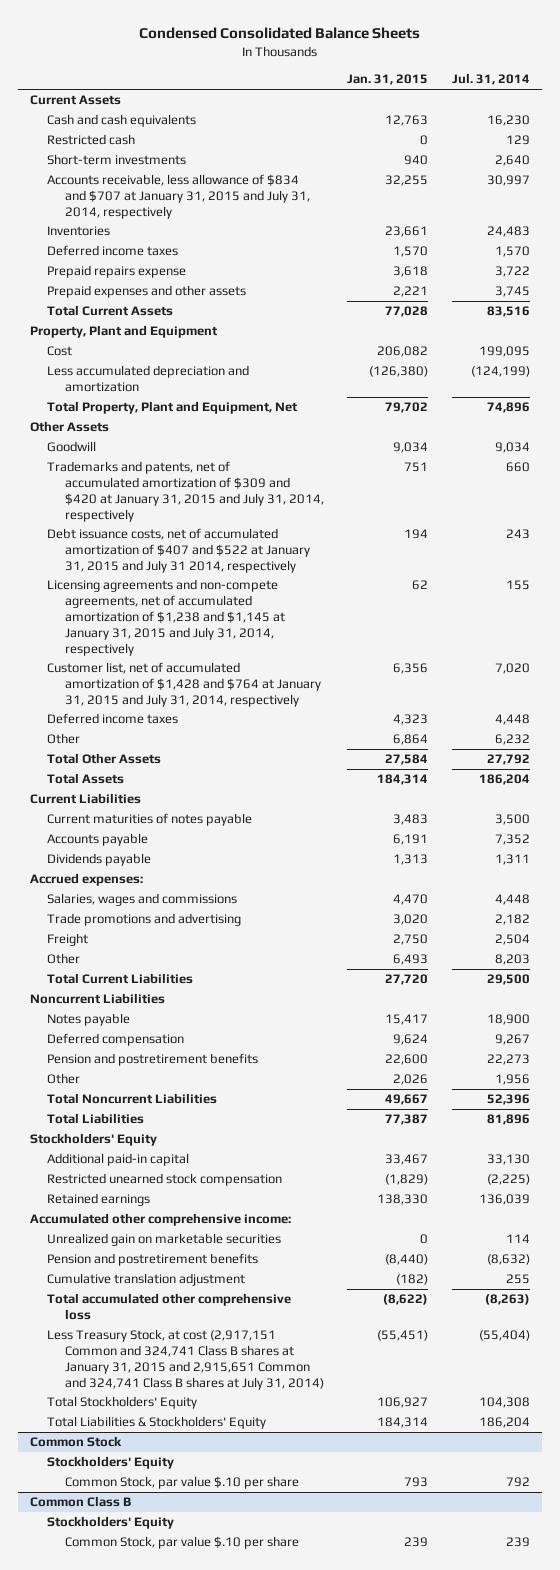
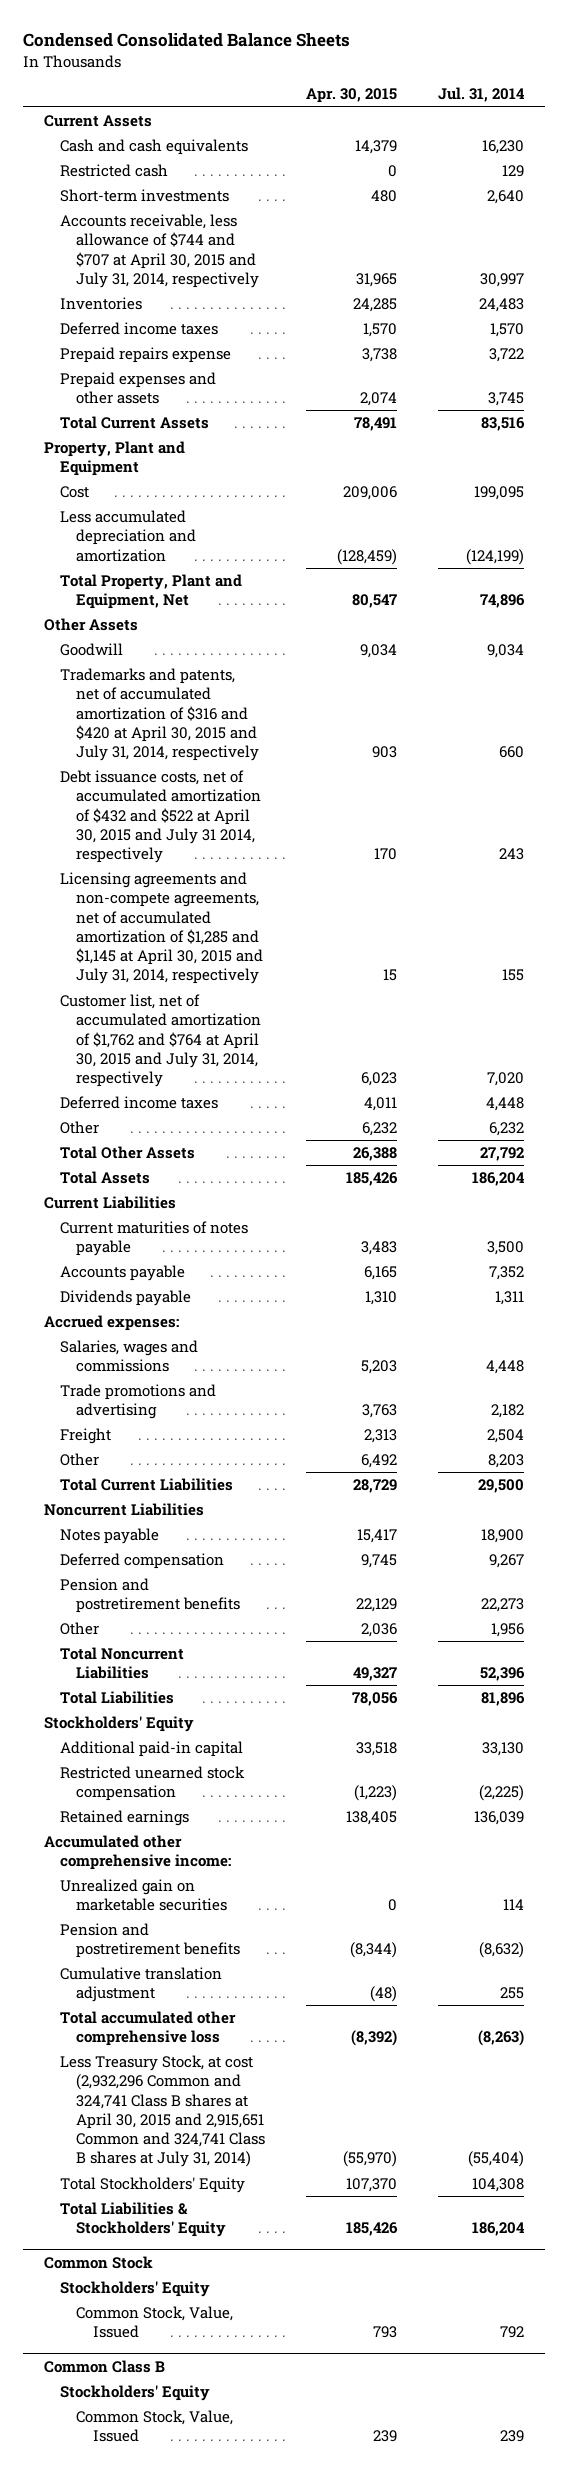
- | Jan. 31, 2015 | Jul. 31, 2014
+ | Apr. 30, 2015 | Jul. 31, 2014
- Accounts receivable, less allowance of $834 and $707 at January 31, 2015 and July 31, 2014, respectively | 32,255 | 30,997
+ Accounts receivable, less allowance of $744 and $707 at April 30, 2015 and July 31, 2014, respectively | 31,965 | 30,997
- Trademarks and patents, net of accumulated amortization of $309 and $420 at January 31, 2015 and July 31, 2014, respectively | 751 | 660
- Debt issuance costs, net of accumulated amortization of $407 and $522 at January 31, 2015 and July 31 2014, respectively | 194 | 243
- Licensing agreements and non-compete agreements, net of accumulated amortization of $1,238 and $1,145 at January 31, 2015 and July 31, 2014, respectively | 62 | 155
- Customer list, net of accumulated amortization of $1,428 and $764 at January 31, 2015 and July 31, 2014, respectively | 6,356 | 7,020
+ Trademarks and patents, net of accumulated amortization of $316 and $420 at April 30, 2015 and July 31, 2014, respectively | 903 | 660
+ Debt issuance costs, net of accumulated amortization of $432 and $522 at April 30, 2015 and July 31 2014, respectively | 170 | 243
+ Licensing agreements and non-compete agreements, net of accumulated amortization of $1,285 and $1,145 at April 30, 2015 and July 31, 2014, respectively | 15 | 155
+ Customer list, net of accumulated amortization of $1,762 and $764 at April 30, 2015 and July 31, 2014, respectively | 6,023 | 7,020
- Less Treasury Stock, at cost (2,917,151 Common and 324,741 Class B shares at January 31, 2015 and 2,915,651 Common and 324,741 Class B shares at July 31, 2014) | (55,451) | (55,404)
+ Less Treasury Stock, at cost (2,932,296 Common and 324,741 Class B shares at April 30, 2015 and 2,915,651 Common and 324,741 Class B shares at July 31, 2014) | (55,970) | (55,404)
@ Common Stock
- Common Stock, par value $.10 per share | 793 | 792
+ Common Stock, Value, Issued | 793 | 792
@ Common Class B
- Common Stock, par value $.10 per share | 239 | 239
+ Common Stock, Value, Issued | 239 | 239

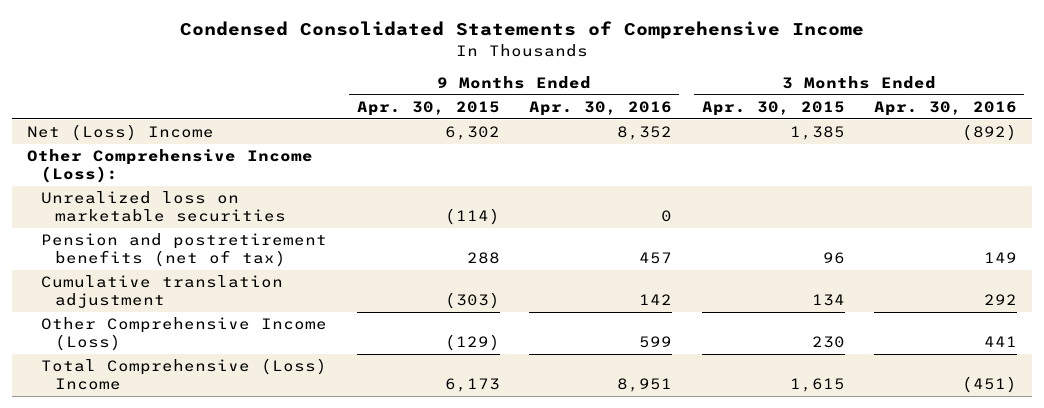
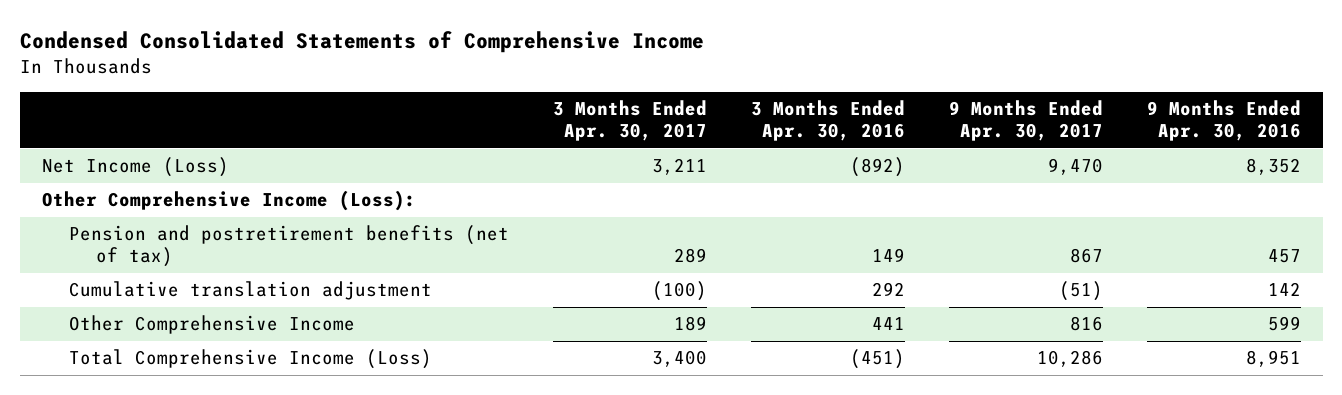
- | 9 Months Ended Apr. 30, 2015 | 9 Months Ended Apr. 30, 2016 | 3 Months Ended Apr. 30, 2015 | 3 Months Ended Apr. 30, 2016
+ | 3 Months Ended Apr. 30, 2017 | 3 Months Ended Apr. 30, 2016 | 9 Months Ended Apr. 30, 2017 | 9 Months Ended Apr. 30, 2016
- Net (Loss) Income | 6,302 | 8,352 | 1,385 | (892)
+ Net Income (Loss) | 3,211 | (892) | 9,470 | 8,352
- Unrealized loss on marketable securities | (114) | 0 | |
- Other Comprehensive Income (Loss) | (129) | 599 | 230 | 441
- Total Comprehensive (Loss) Income | 6,173 | 8,951 | 1,615 | (451)
+ Other Comprehensive Income | 189 | 441 | 816 | 599
+ Total Comprehensive Income (Loss) | 3,400 | (451) | 10,286 | 8,951

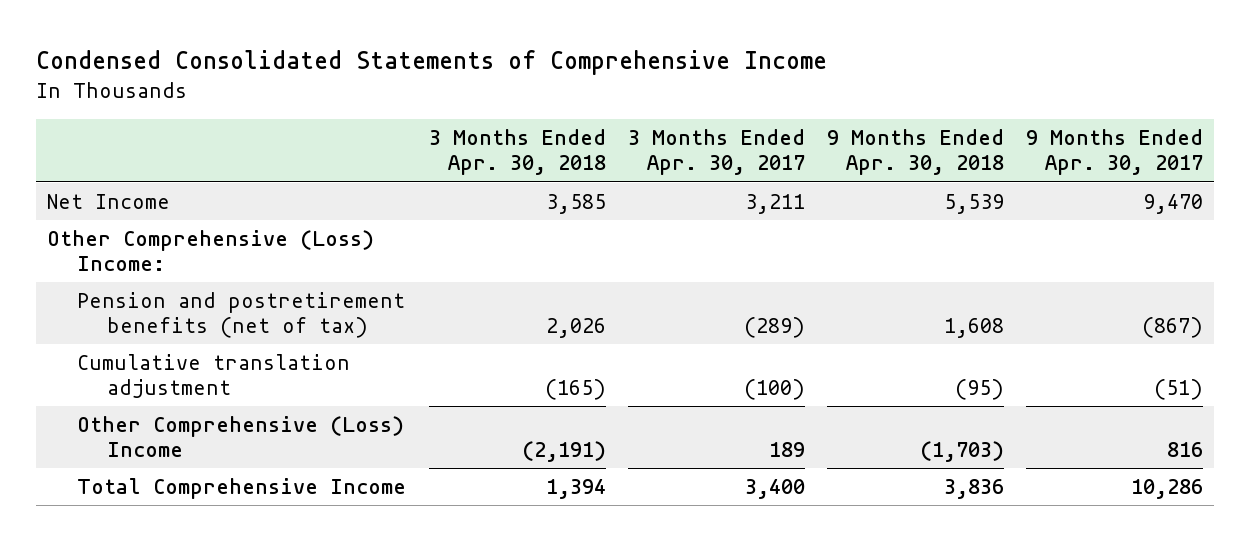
- | 3 Months Ended Apr. 30, 2017 | 3 Months Ended Apr. 30, 2016 | 9 Months Ended Apr. 30, 2017 | 9 Months Ended Apr. 30, 2016
+ | 3 Months Ended Apr. 30, 2018 | 3 Months Ended Apr. 30, 2017 | 9 Months Ended Apr. 30, 2018 | 9 Months Ended Apr. 30, 2017
- Net Income (Loss) | 3,211 | (892) | 9,470 | 8,352
- Other Comprehensive Income (Loss):
- Pension and postretirement benefits (net of tax) | 289 | 149 | 867 | 457
+ Net Income | 3,585 | 3,211 | 5,539 | 9,470
+ Other Comprehensive (Loss) Income:
+ Pension and postretirement benefits (net of tax) | 2,026 | (289) | 1,608 | (867)
- Other Comprehensive Income | 189 | 441 | 816 | 599
- Total Comprehensive Income (Loss) | 3,400 | (451) | 10,286 | 8,951
+ Other Comprehensive (Loss) Income | (2,191) | 189 | (1,703) | 816
+ Total Comprehensive Income | 1,394 | 3,400 | 3,836 | 10,286

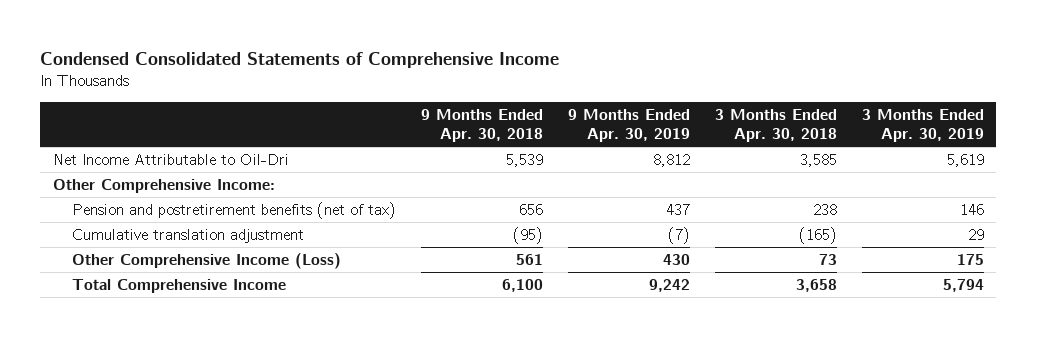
- | 3 Months Ended Apr. 30, 2018 | 3 Months Ended Apr. 30, 2017 | 9 Months Ended Apr. 30, 2018 | 9 Months Ended Apr. 30, 2017
+ | 9 Months Ended Apr. 30, 2018 | 9 Months Ended Apr. 30, 2019 | 3 Months Ended Apr. 30, 2018 | 3 Months Ended Apr. 30, 2019
- Net Income | 3,585 | 3,211 | 5,539 | 9,470
- Other Comprehensive (Loss) Income:
- Pension and postretirement benefits (net of tax) | 2,026 | (289) | 1,608 | (867)
+ Net Income Attributable to Oil-Dri | 5,539 | 8,812 | 3,585 | 5,619
+ Other Comprehensive Income:
+ Pension and postretirement benefits (net of tax) | 656 | 437 | 238 | 146
- Other Comprehensive (Loss) Income | (2,191) | 189 | (1,703) | 816
- Total Comprehensive Income | 1,394 | 3,400 | 3,836 | 10,286
+ Other Comprehensive Income (Loss) | 561 | 430 | 73 | 175
+ Total Comprehensive Income | 6,100 | 9,242 | 3,658 | 5,794

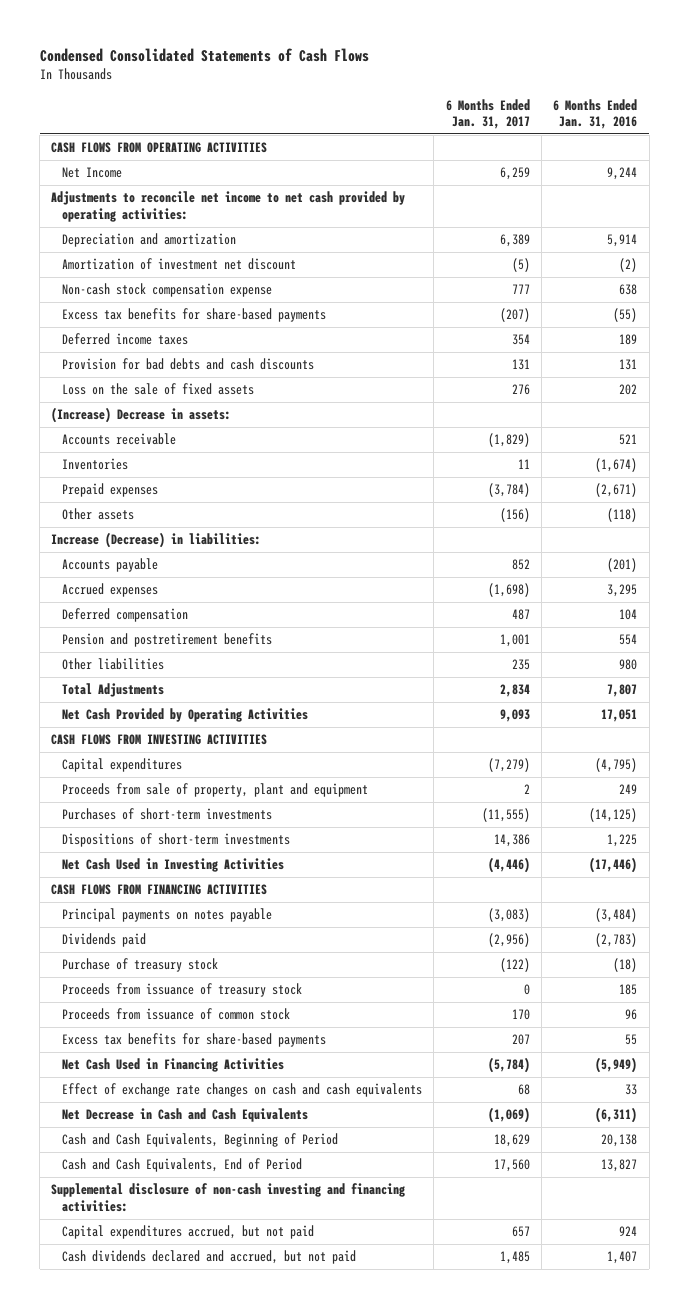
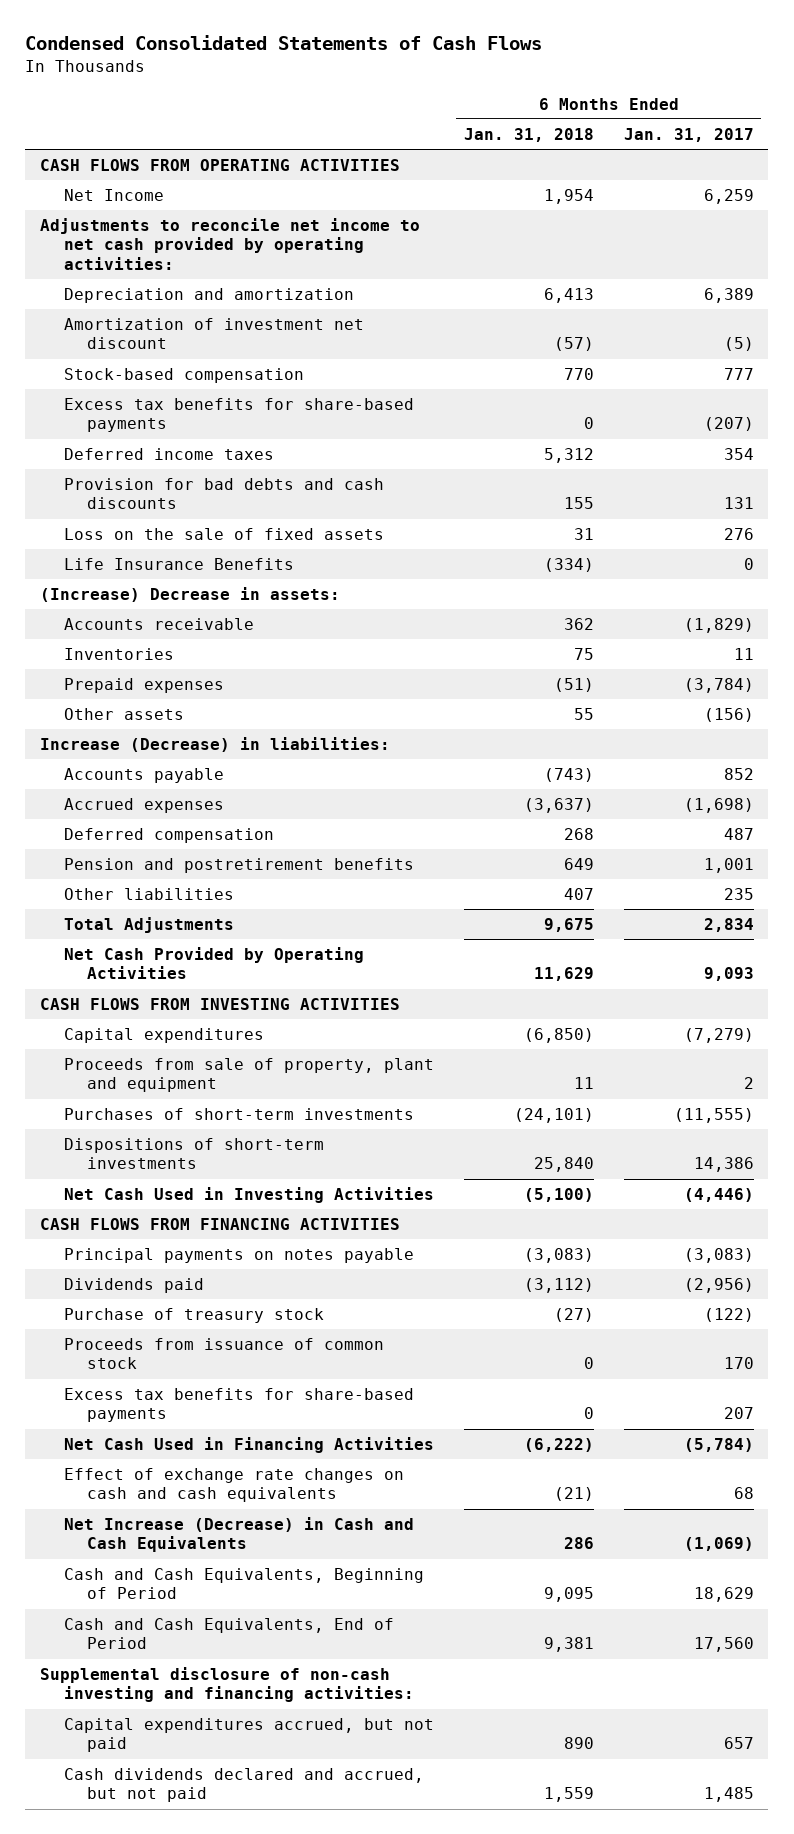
- | 6 Months Ended Jan. 31, 2017 | 6 Months Ended Jan. 31, 2016
+ | 6 Months Ended Jan. 31, 2018 | 6 Months Ended Jan. 31, 2017
- Non-cash stock compensation expense | 777 | 638
+ Stock-based compensation | 770 | 777
+ Life Insurance Benefits | (334) | 0
- Proceeds from issuance of treasury stock | 0 | 185
- Net Decrease in Cash and Cash Equivalents | (1,069) | (6,311)
+ Net Increase (Decrease) in Cash and Cash Equivalents | 286 | (1,069)

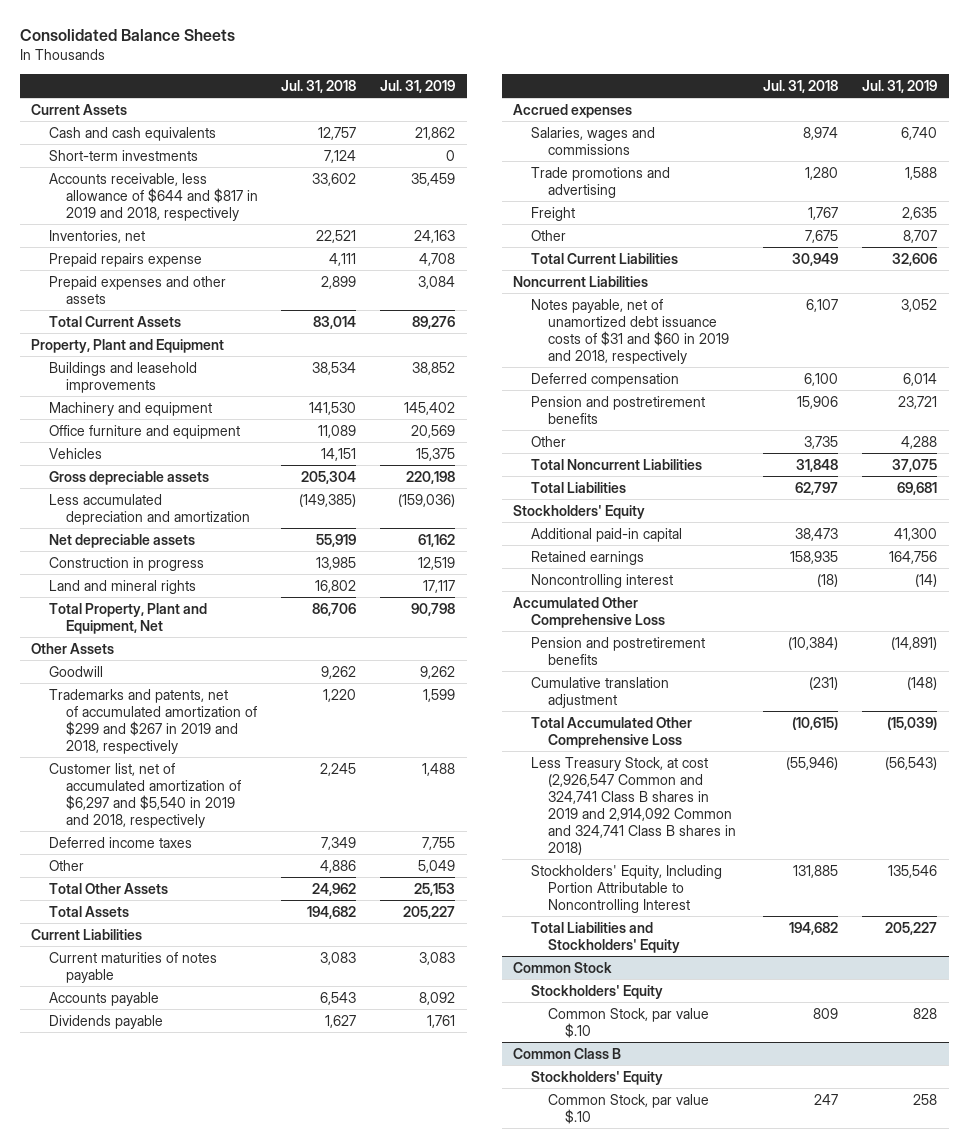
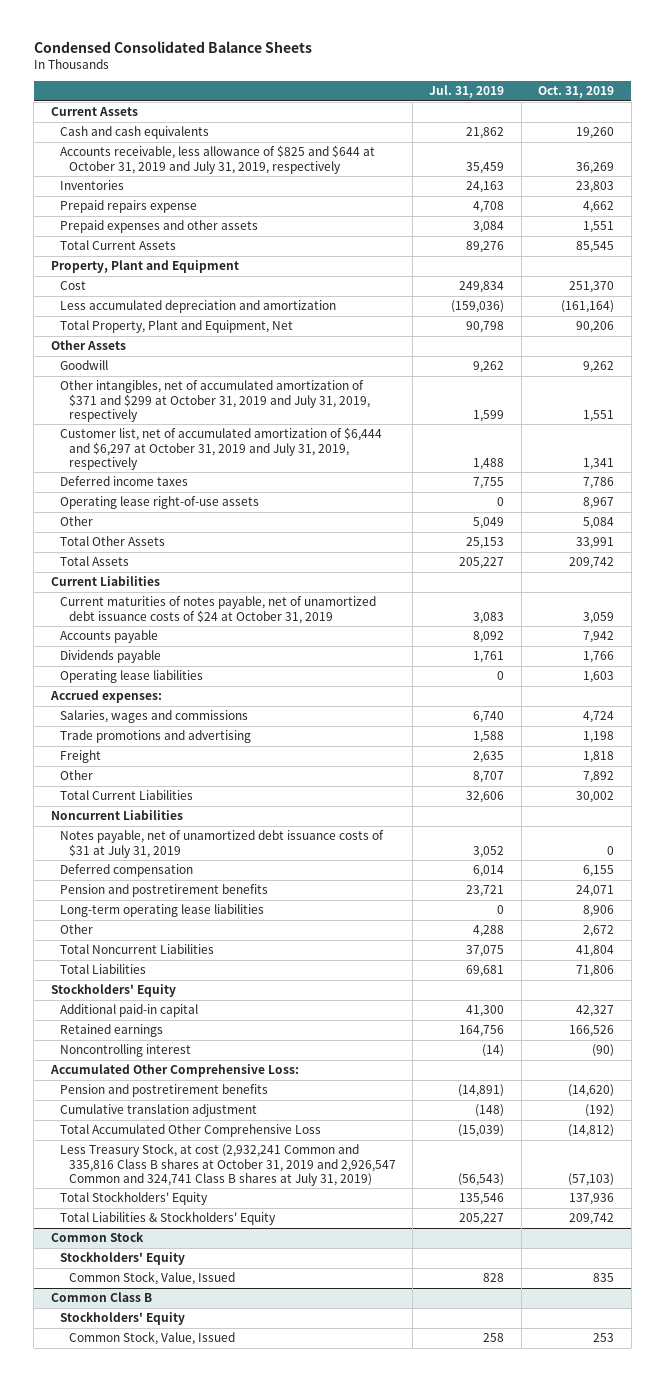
- Consolidated Balance Sheets
+ Condensed Consolidated Balance Sheets
- | Jul. 31, 2018 | Jul. 31, 2019
+ | Jul. 31, 2019 | Oct. 31, 2019
- Short-term investments | 7,124 | 0
- Accounts receivable, less allowance of $644 and $817 in 2019 and 2018, respectively | 33,602 | 35,459
- Inventories, net | 22,521 | 24,163
+ Accounts receivable, less allowance of $825 and $644 at October 31, 2019 and July 31, 2019, respectively | 35,459 | 36,269
+ Inventories | 24,163 | 23,803
- Buildings and leasehold improvements | 38,534 | 38,852
- Machinery and equipment | 141,530 | 145,402
- Office furniture and equipment | 11,089 | 20,569
- Vehicles | 14,151 | 15,375
- Gross depreciable assets | 205,304 | 220,198
+ Cost | 249,834 | 251,370
- Net depreciable assets | 55,919 | 61,162
- Construction in progress | 13,985 | 12,519
- Land and mineral rights | 16,802 | 17,117
- Trademarks and patents, net of accumulated amortization of $299 and $267 in 2019 and 2018, respectively | 1,220 | 1,599
- Customer list, net of accumulated amortization of $6,297 and $5,540 in 2019 and 2018, respectively | 2,245 | 1,488
+ Other intangibles, net of accumulated amortization of $371 and $299 at October 31, 2019 and July 31, 2019, respectively | 1,599 | 1,551
+ Customer list, net of accumulated amortization of $6,444 and $6,297 at October 31, 2019 and July 31, 2019, respectively | 1,488 | 1,341
+ Operating lease right-of-use assets | 0 | 8,967
- Current maturities of notes payable | 3,083 | 3,083
+ Current maturities of notes payable, net of unamortized debt issuance costs of $24 at October 31, 2019 | 3,083 | 3,059
- Accrued expenses
+ Operating lease liabilities | 0 | 1,603
+ Accrued expenses:
- Notes payable, net of unamortized debt issuance costs of $31 and $60 in 2019 and 2018, respectively | 6,107 | 3,052
+ Notes payable, net of unamortized debt issuance costs of $31 at July 31, 2019 | 3,052 | 0
+ Long-term operating lease liabilities | 0 | 8,906
- Accumulated Other Comprehensive Loss
+ Accumulated Other Comprehensive Loss:
- Less Treasury Stock, at cost (2,926,547 Common and 324,741 Class B shares in 2019 and 2,914,092 Common and 324,741 Class B shares in 2018) | (55,946) | (56,543)
- Stockholders' Equity, Including Portion Attributable to Noncontrolling Interest | 131,885 | 135,546
- Total Liabilities and Stockholders' Equity | 194,682 | 205,227
+ Less Treasury Stock, at cost (2,932,241 Common and 335,816 Class B shares at October 31, 2019 and 2,926,547 Common and 324,741 Class B shares at July 31, 2019) | (56,543) | (57,103)
+ Total Stockholders' Equity | 135,546 | 137,936
+ Total Liabilities & Stockholders' Equity | 205,227 | 209,742
@ Common Stock
- Common Stock, par value $.10 | 809 | 828
+ Common Stock, Value, Issued | 828 | 835
@ Common Class B
- Common Stock, par value $.10 | 247 | 258
+ Common Stock, Value, Issued | 258 | 253

